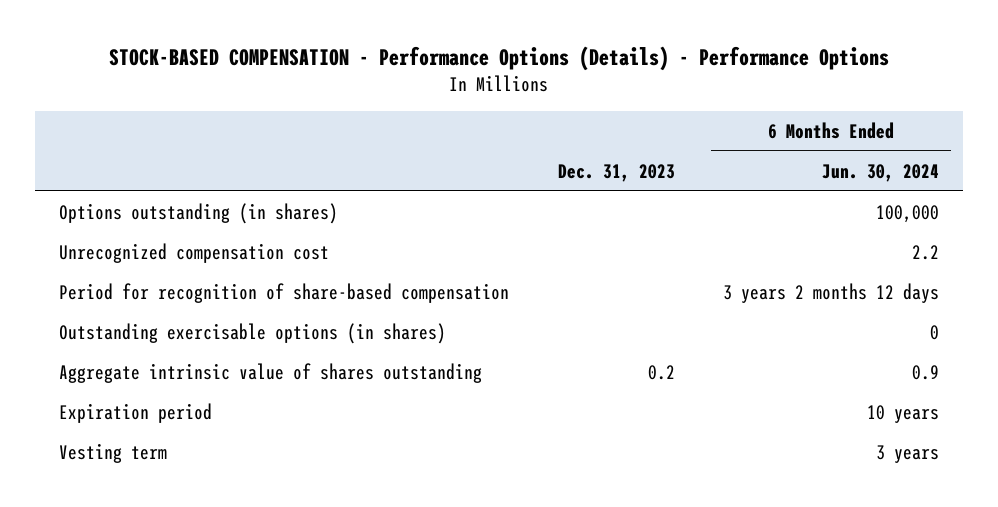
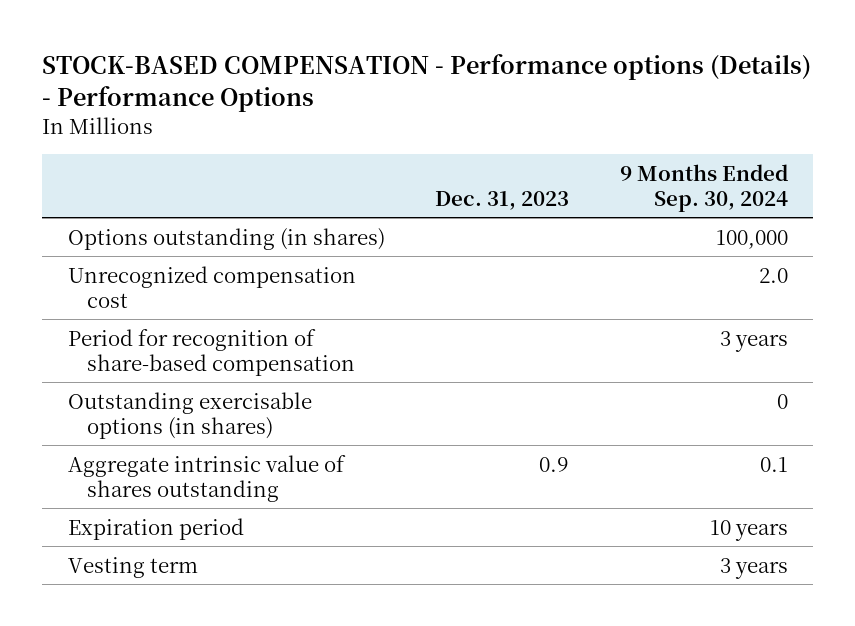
- STOCK-BASED COMPENSATION - Performance Options (Details) - Performance Options
+ STOCK-BASED COMPENSATION - Performance options (Details) - Performance Options
- | Dec. 31, 2023 | 6 Months Ended Jun. 30, 2024
+ | Dec. 31, 2023 | 9 Months Ended Sep. 30, 2024
- Aggregate intrinsic value of shares outstanding | 0.2 | 0.9
+ Aggregate intrinsic value of shares outstanding | 0.9 | 0.1

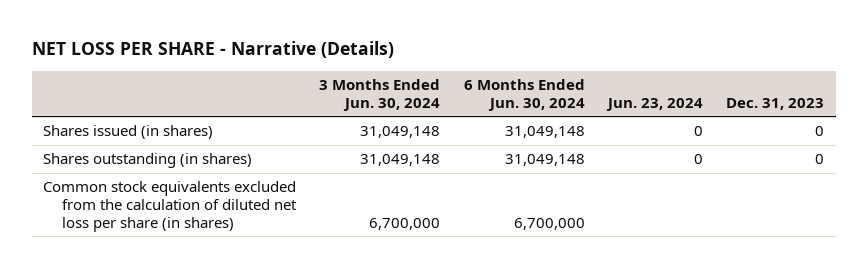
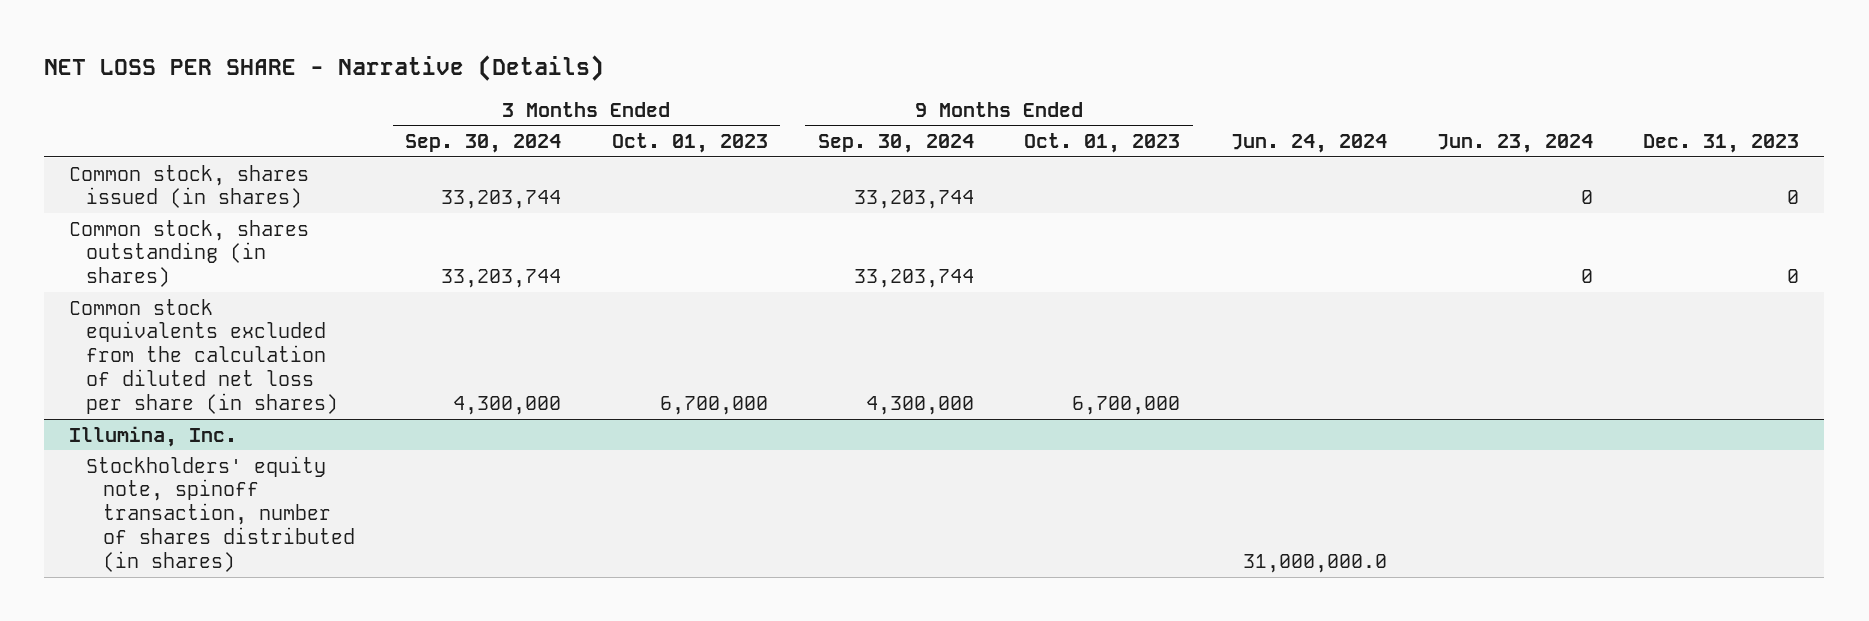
- | 3 Months Ended Jun. 30, 2024 | 6 Months Ended Jun. 30, 2024 | Jun. 23, 2024 | Dec. 31, 2023
+ | 3 Months Ended Sep. 30, 2024 | 3 Months Ended Oct. 01, 2023 | 9 Months Ended Sep. 30, 2024 | 9 Months Ended Oct. 01, 2023 | Jun. 24, 2024 | Jun. 23, 2024 | Dec. 31, 2023
- Shares issued (in shares) | 31,049,148 | 31,049,148 | 0 | 0
- Shares outstanding (in shares) | 31,049,148 | 31,049,148 | 0 | 0
+ Common stock, shares issued (in shares) | 33,203,744 | | 33,203,744 | | | 0 | 0
+ Common stock, shares outstanding (in shares) | 33,203,744 | | 33,203,744 | | | 0 | 0
+ Illumina, Inc.
+ Stockholders' equity note, spinoff transaction, number of shares distributed (in shares) | | | | | 31,000,000.0 | |

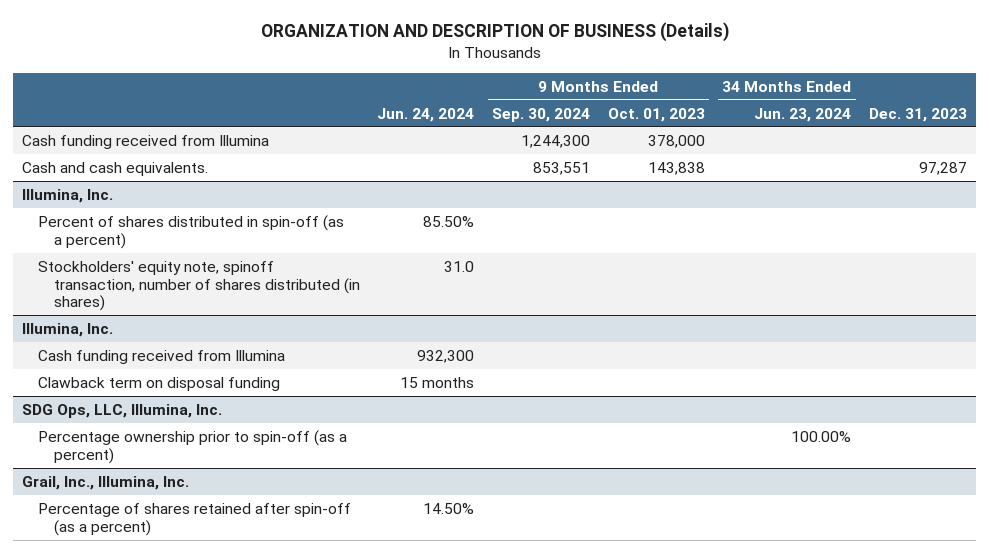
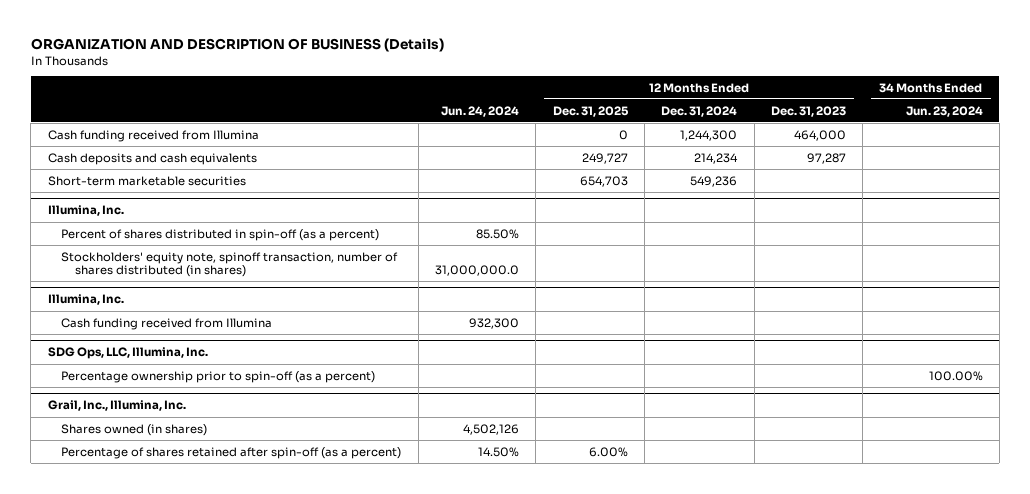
- | Jun. 24, 2024 | 9 Months Ended Sep. 30, 2024 | 9 Months Ended Oct. 01, 2023 | 34 Months Ended Jun. 23, 2024 | Dec. 31, 2023
+ | Jun. 24, 2024 | 12 Months Ended Dec. 31, 2025 | 12 Months Ended Dec. 31, 2024 | 12 Months Ended Dec. 31, 2023 | 34 Months Ended Jun. 23, 2024
- Cash and cash equivalents. | | 853,551 | 143,838 | | 97,287
+ Cash deposits and cash equivalents | | 249,727 | 214,234 | 97,287 |
+ Short-term marketable securities | | 654,703 | 549,236 | |
@ Illumina, Inc.
- Stockholders' equity note, spinoff transaction, number of shares distributed (in shares) | 31.0 | | | |
+ Stockholders' equity note, spinoff transaction, number of shares distributed (in shares) | 31,000,000.0 | | | |
- Clawback term on disposal funding | 15 months | | | |
@ Grail, Inc., Illumina, Inc.
+ Shares owned (in shares) | 4,502,126 | | | |

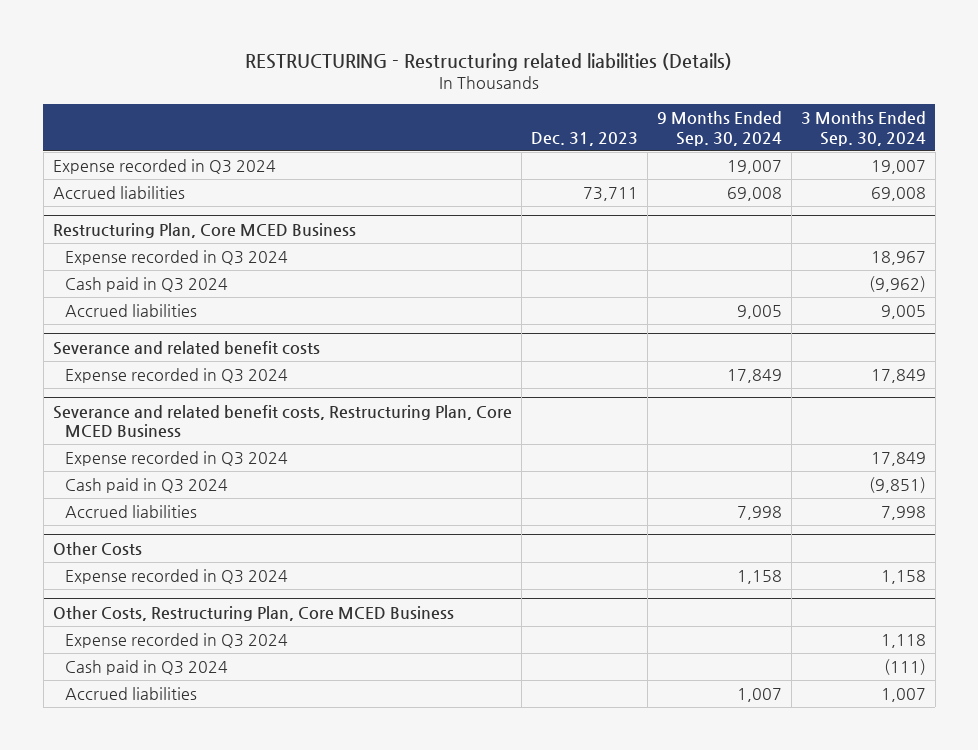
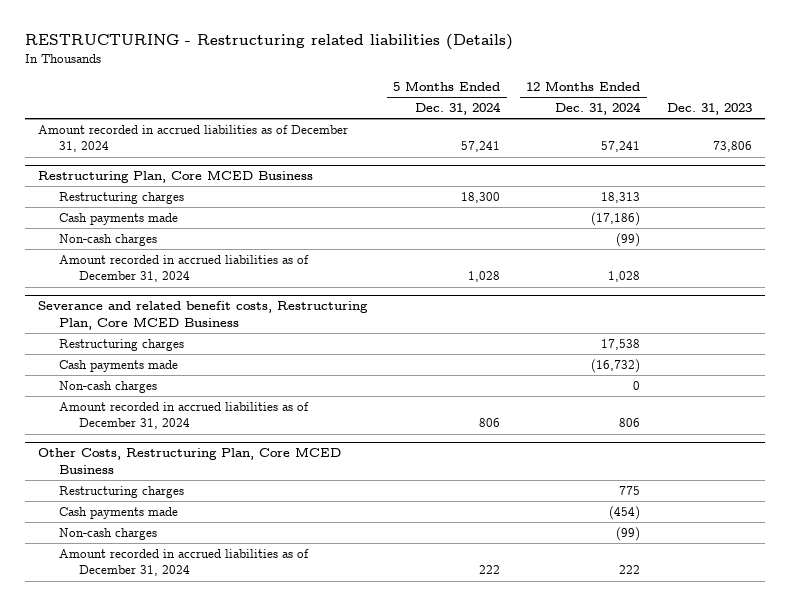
- | Dec. 31, 2023 | 9 Months Ended Sep. 30, 2024 | 3 Months Ended Sep. 30, 2024
+ | 5 Months Ended Dec. 31, 2024 | 12 Months Ended Dec. 31, 2024 | Dec. 31, 2023
- Expense recorded in Q3 2024 | | 19,007 | 19,007
- Accrued liabilities | 73,711 | 69,008 | 69,008
+ Amount recorded in accrued liabilities as of December 31, 2024 | 57,241 | 57,241 | 73,806
@ Restructuring Plan, Core MCED Business
- Expense recorded in Q3 2024 | | | 18,967
- Cash paid in Q3 2024 | | | (9,962)
- Accrued liabilities | | 9,005 | 9,005
- Severance and related benefit costs
- Expense recorded in Q3 2024 | | 17,849 | 17,849
@ Restructuring Plan, Core MCED Business
+ Restructuring charges | 18,300 | 18,313 |
+ Cash payments made | | (17,186) |
+ Non-cash charges | | (99) |
+ Amount recorded in accrued liabilities as of December 31, 2024 | 1,028 | 1,028 |
@ Severance and related benefit costs, Restructuring Plan, Core MCED Business
- Expense recorded in Q3 2024 | | | 17,849
- Cash paid in Q3 2024 | | | (9,851)
- Accrued liabilities | | 7,998 | 7,998
- Other Costs
- Expense recorded in Q3 2024 | | 1,158 | 1,158
@ Severance and related benefit costs, Restructuring Plan, Core MCED Business
+ Restructuring charges | | 17,538 |
+ Cash payments made | | (16,732) |
+ Non-cash charges | | 0 |
+ Amount recorded in accrued liabilities as of December 31, 2024 | 806 | 806 |
@ Other Costs, Restructuring Plan, Core MCED Business
- Expense recorded in Q3 2024 | | | 1,118
- Cash paid in Q3 2024 | | | (111)
- Accrued liabilities | | 1,007 | 1,007
+ Restructuring charges | | 775 |
+ Cash payments made | | (454) |
+ Non-cash charges | | (99) |
+ Amount recorded in accrued liabilities as of December 31, 2024 | 222 | 222 |

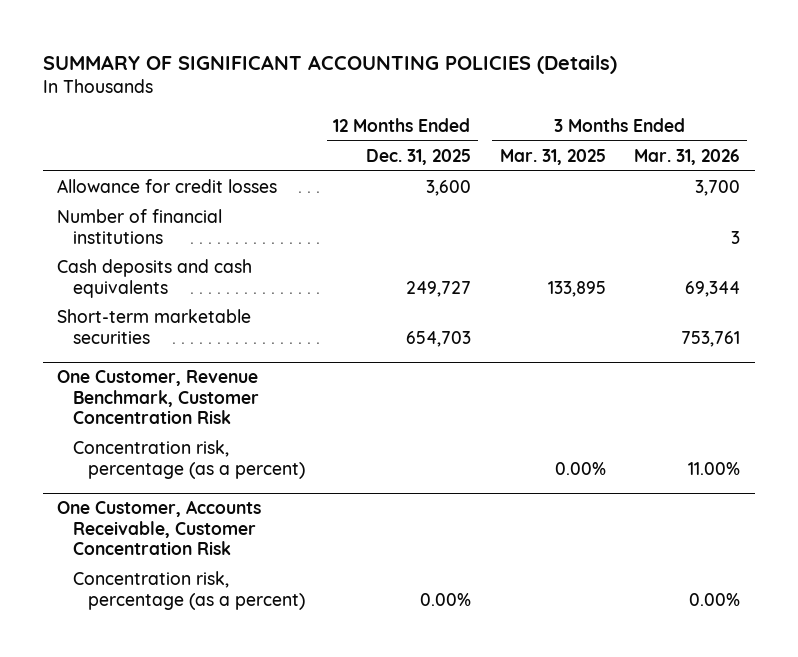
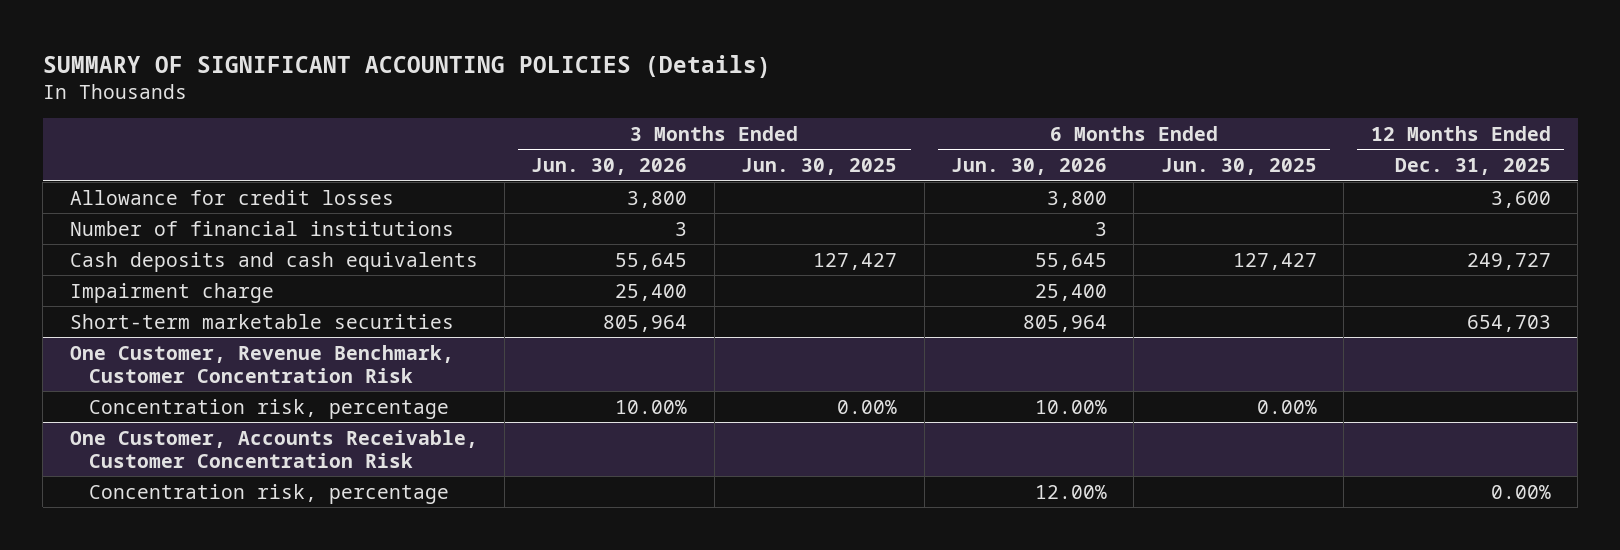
- | 12 Months Ended Dec. 31, 2025 | 3 Months Ended Mar. 31, 2025 | 3 Months Ended Mar. 31, 2026
+ | 3 Months Ended Jun. 30, 2026 | 3 Months Ended Jun. 30, 2025 | 6 Months Ended Jun. 30, 2026 | 6 Months Ended Jun. 30, 2025 | 12 Months Ended Dec. 31, 2025
+ Impairment charge | 25,400 | | 25,400 | |
@ One Customer, Revenue Benchmark, Customer Concentration Risk
- Concentration risk, percentage (as a percent) | | 0.00% | 11.00%
+ Concentration risk, percentage | 10.00% | 0.00% | 10.00% | 0.00% |
@ One Customer, Accounts Receivable, Customer Concentration Risk
- Concentration risk, percentage (as a percent) | 0.00% | | 0.00%
+ Concentration risk, percentage | | | 12.00% | | 0.00%

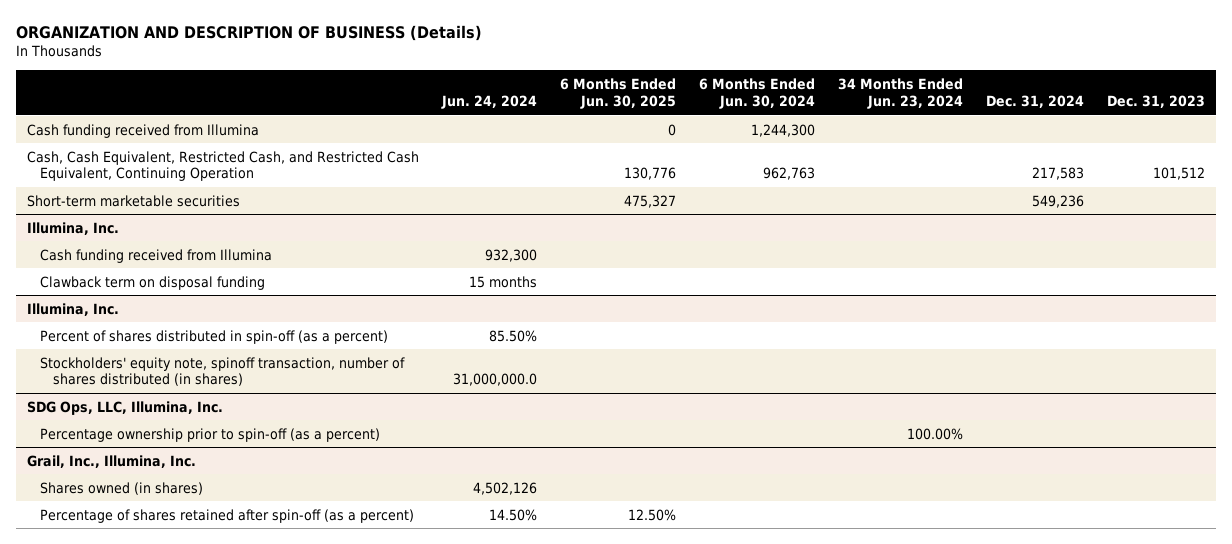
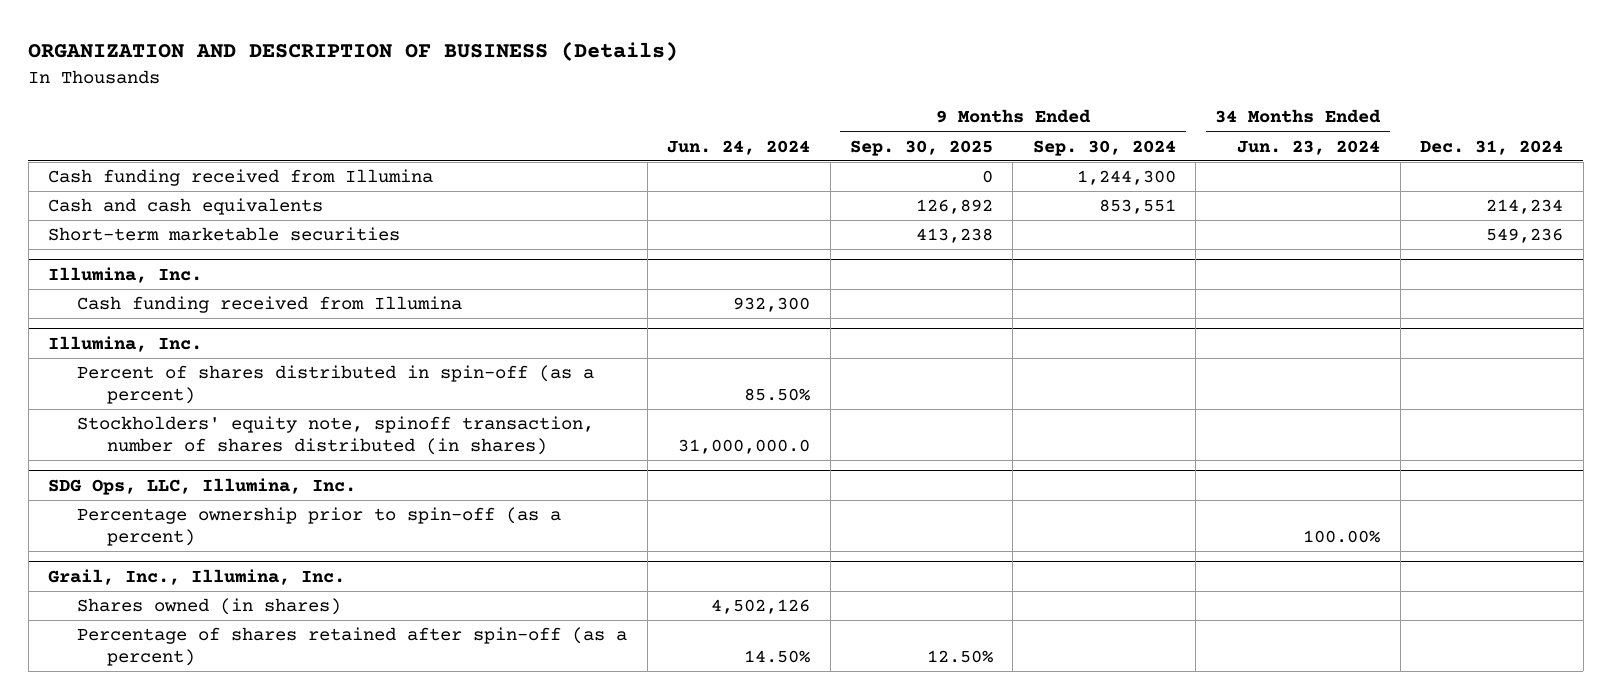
- | Jun. 24, 2024 | 6 Months Ended Jun. 30, 2025 | 6 Months Ended Jun. 30, 2024 | 34 Months Ended Jun. 23, 2024 | Dec. 31, 2024 | Dec. 31, 2023
+ | Jun. 24, 2024 | 9 Months Ended Sep. 30, 2025 | 9 Months Ended Sep. 30, 2024 | 34 Months Ended Jun. 23, 2024 | Dec. 31, 2024
- Cash, Cash Equivalent, Restricted Cash, and Restricted Cash Equivalent, Continuing Operation | | 130,776 | 962,763 | | 217,583 | 101,512
+ Cash and cash equivalents | | 126,892 | 853,551 | | 214,234
@ Illumina, Inc.
- Clawback term on disposal funding | 15 months | | | | |

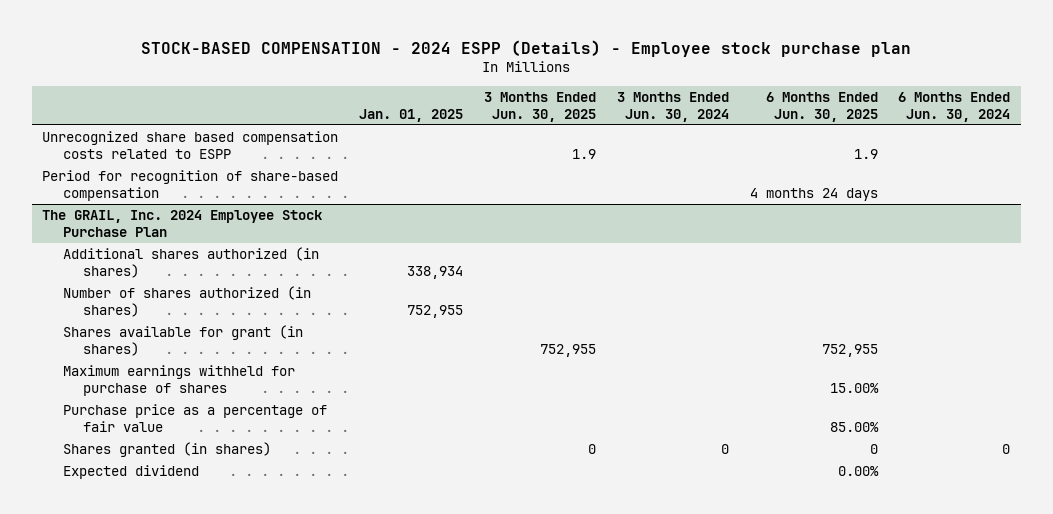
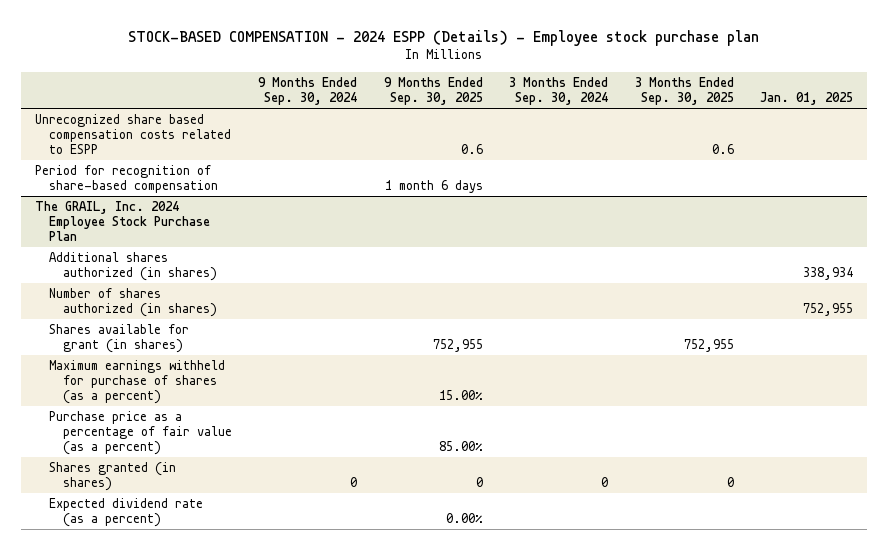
- | Jan. 01, 2025 | 3 Months Ended Jun. 30, 2025 | 3 Months Ended Jun. 30, 2024 | 6 Months Ended Jun. 30, 2025 | 6 Months Ended Jun. 30, 2024
+ | 9 Months Ended Sep. 30, 2024 | 9 Months Ended Sep. 30, 2025 | 3 Months Ended Sep. 30, 2024 | 3 Months Ended Sep. 30, 2025 | Jan. 01, 2025
@ The GRAIL, Inc. 2024 Employee Stock Purchase Plan
- Maximum earnings withheld for purchase of shares | | | | 15.00% |
- Purchase price as a percentage of fair value | | | | 85.00% |
+ Maximum earnings withheld for purchase of shares (as a percent) | | 15.00% | | |
+ Purchase price as a percentage of fair value (as a percent) | | 85.00% | | |
- Expected dividend | | | | 0.00% |
+ Expected dividend rate (as a percent) | | 0.00% | | |

